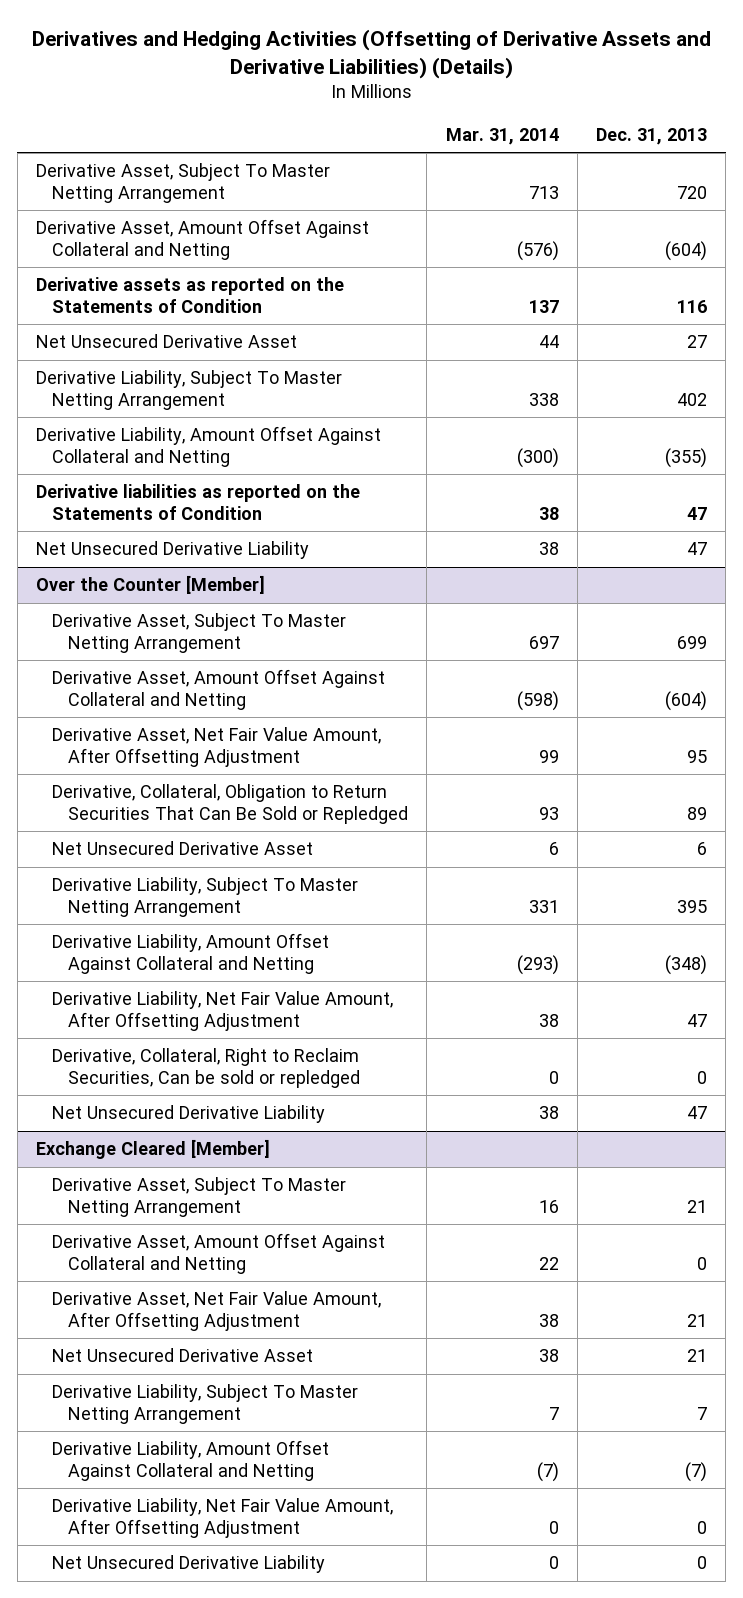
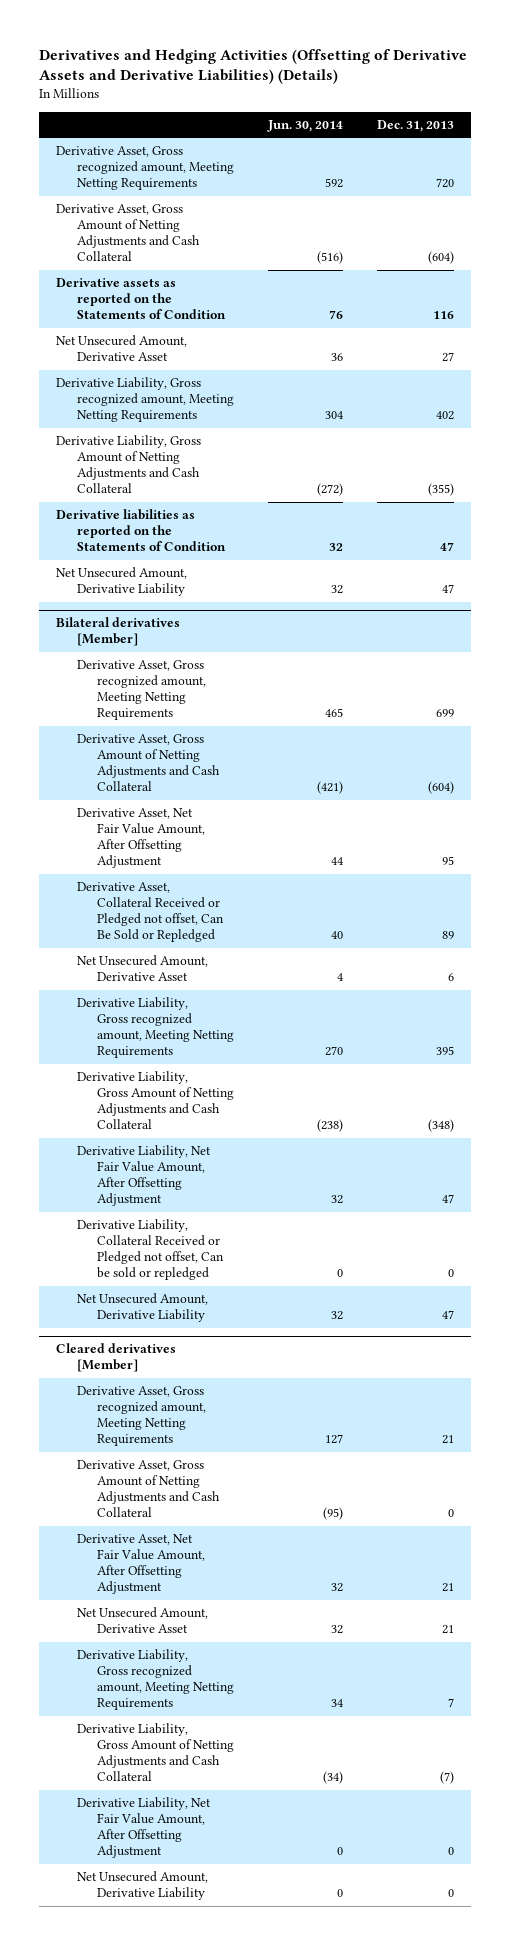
- | Mar. 31, 2014 | Dec. 31, 2013
+ | Jun. 30, 2014 | Dec. 31, 2013
- Derivative Asset, Subject To Master Netting Arrangement | 713 | 720
- Derivative Asset, Amount Offset Against Collateral and Netting | (576) | (604)
+ Derivative Asset, Gross recognized amount, Meeting Netting Requirements | 592 | 720
+ Derivative Asset, Gross Amount of Netting Adjustments and Cash Collateral | (516) | (604)
- Net Unsecured Derivative Asset | 44 | 27
- Derivative Liability, Subject To Master Netting Arrangement | 338 | 402
- Derivative Liability, Amount Offset Against Collateral and Netting | (300) | (355)
+ Net Unsecured Amount, Derivative Asset | 36 | 27
+ Derivative Liability, Gross recognized amount, Meeting Netting Requirements | 304 | 402
+ Derivative Liability, Gross Amount of Netting Adjustments and Cash Collateral | (272) | (355)
- Net Unsecured Derivative Liability | 38 | 47
- Over the Counter [Member]
- Derivative Asset, Subject To Master Netting Arrangement | 697 | 699
- Derivative Asset, Amount Offset Against Collateral and Netting | (598) | (604)
+ Net Unsecured Amount, Derivative Liability | 32 | 47
+ Bilateral derivatives [Member]
+ Derivative Asset, Gross recognized amount, Meeting Netting Requirements | 465 | 699
+ Derivative Asset, Gross Amount of Netting Adjustments and Cash Collateral | (421) | (604)
- Derivative, Collateral, Obligation to Return Securities That Can Be Sold or Repledged | 93 | 89
- Net Unsecured Derivative Asset | 6 | 6
- Derivative Liability, Subject To Master Netting Arrangement | 331 | 395
- Derivative Liability, Amount Offset Against Collateral and Netting | (293) | (348)
+ Derivative Asset, Collateral Received or Pledged not offset, Can Be Sold or Repledged | 40 | 89
+ Net Unsecured Amount, Derivative Asset | 4 | 6
+ Derivative Liability, Gross recognized amount, Meeting Netting Requirements | 270 | 395
+ Derivative Liability, Gross Amount of Netting Adjustments and Cash Collateral | (238) | (348)
- Derivative, Collateral, Right to Reclaim Securities, Can be sold or repledged | 0 | 0
- Net Unsecured Derivative Liability | 38 | 47
- Exchange Cleared [Member]
- Derivative Asset, Subject To Master Netting Arrangement | 16 | 21
- Derivative Asset, Amount Offset Against Collateral and Netting | 22 | 0
+ Derivative Liability, Collateral Received or Pledged not offset, Can be sold or repledged | 0 | 0
+ Net Unsecured Amount, Derivative Liability | 32 | 47
+ Cleared derivatives [Member]
+ Derivative Asset, Gross recognized amount, Meeting Netting Requirements | 127 | 21
+ Derivative Asset, Gross Amount of Netting Adjustments and Cash Collateral | (95) | 0
- Net Unsecured Derivative Asset | 38 | 21
- Derivative Liability, Subject To Master Netting Arrangement | 7 | 7
- Derivative Liability, Amount Offset Against Collateral and Netting | (7) | (7)
+ Net Unsecured Amount, Derivative Asset | 32 | 21
+ Derivative Liability, Gross recognized amount, Meeting Netting Requirements | 34 | 7
+ Derivative Liability, Gross Amount of Netting Adjustments and Cash Collateral | (34) | (7)
- Net Unsecured Derivative Liability | 0 | 0
+ Net Unsecured Amount, Derivative Liability | 0 | 0

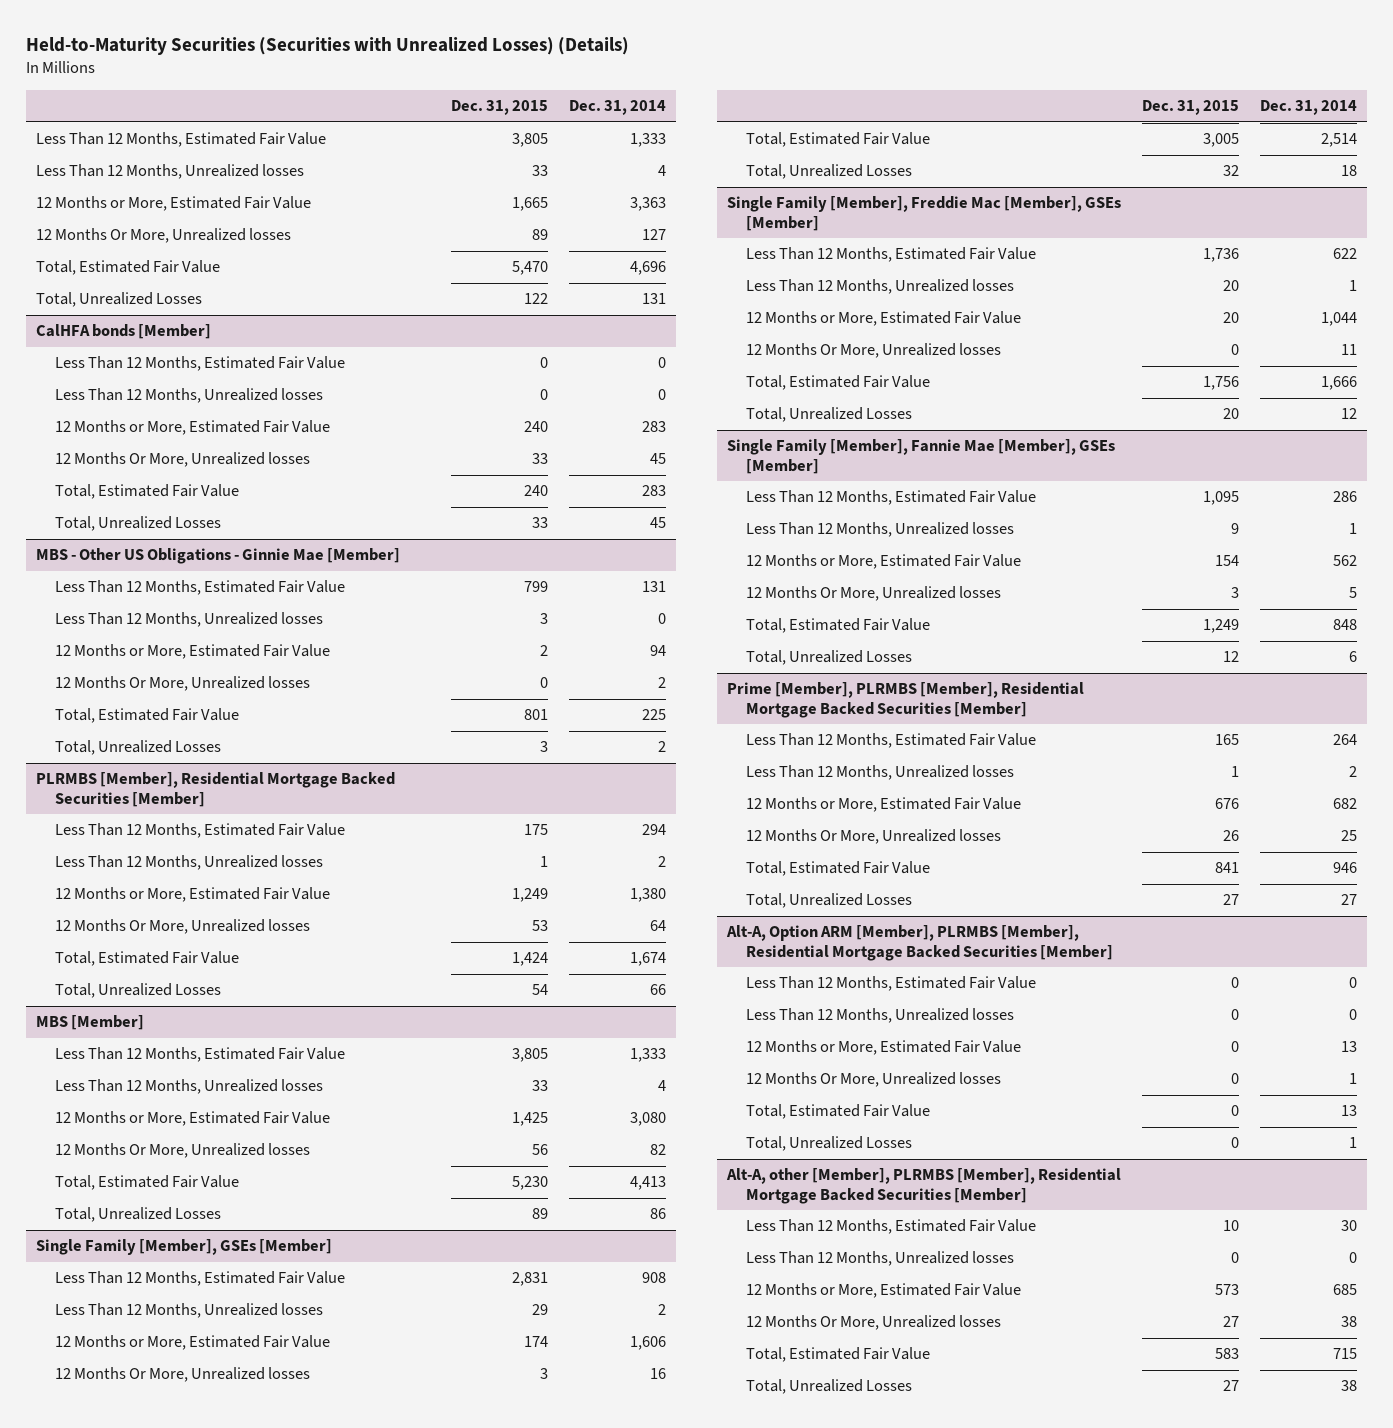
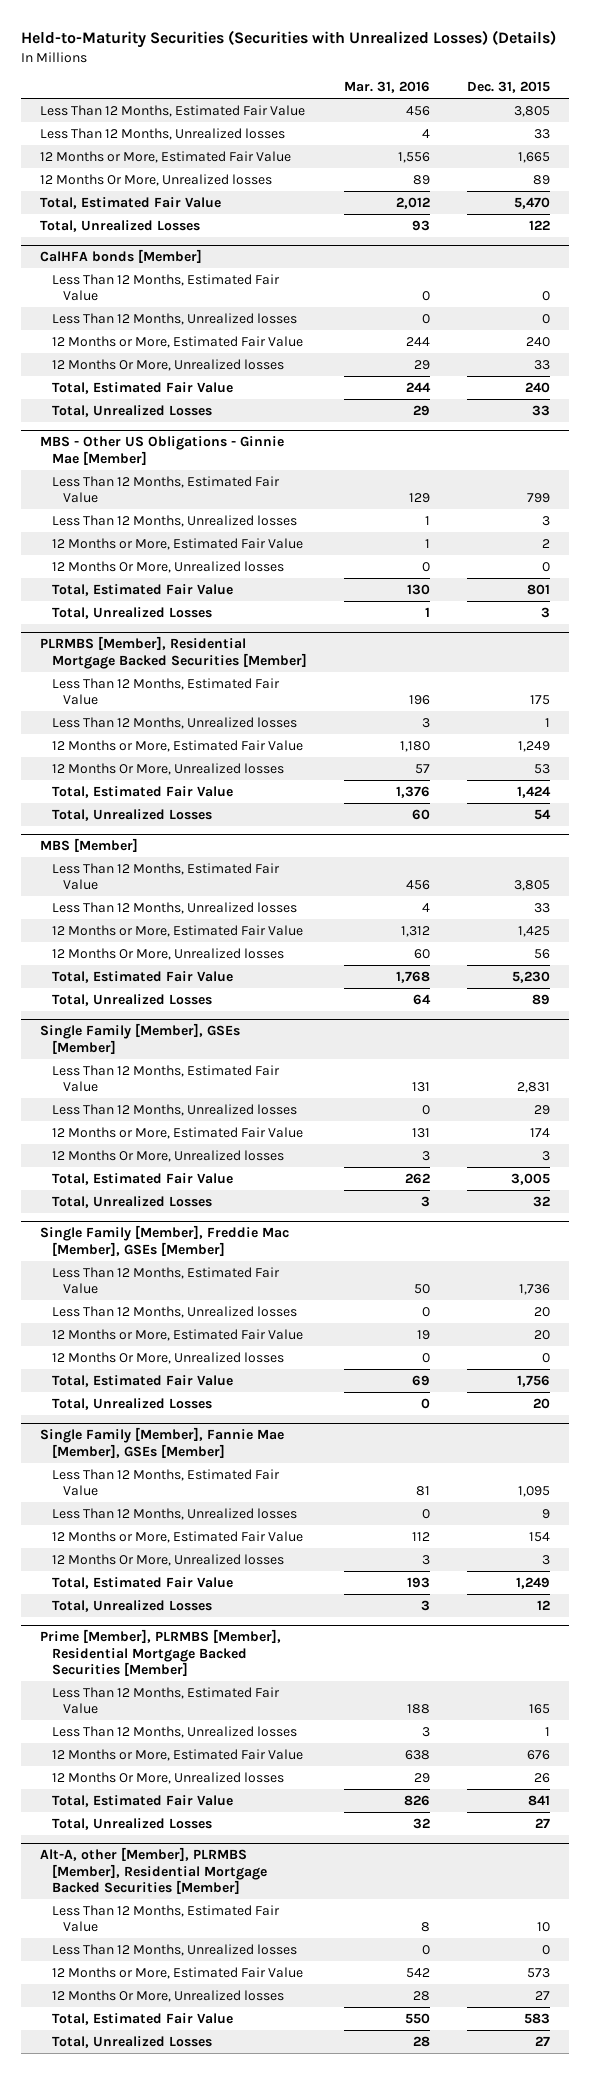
- | Dec. 31, 2015 | Dec. 31, 2014
+ | Mar. 31, 2016 | Dec. 31, 2015
- Alt-A, Option ARM [Member], PLRMBS [Member], Residential Mortgage Backed Securities [Member]
- Less Than 12 Months, Estimated Fair Value | 0 | 0
- Less Than 12 Months, Unrealized losses | 0 | 0
- 12 Months or More, Estimated Fair Value | 0 | 13
- 12 Months Or More, Unrealized losses | 0 | 1
- Total, Estimated Fair Value | 0 | 13
- Total, Unrealized Losses | 0 | 1

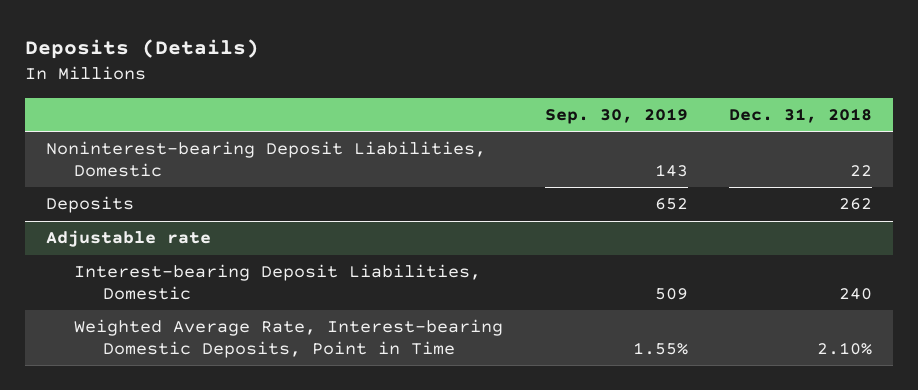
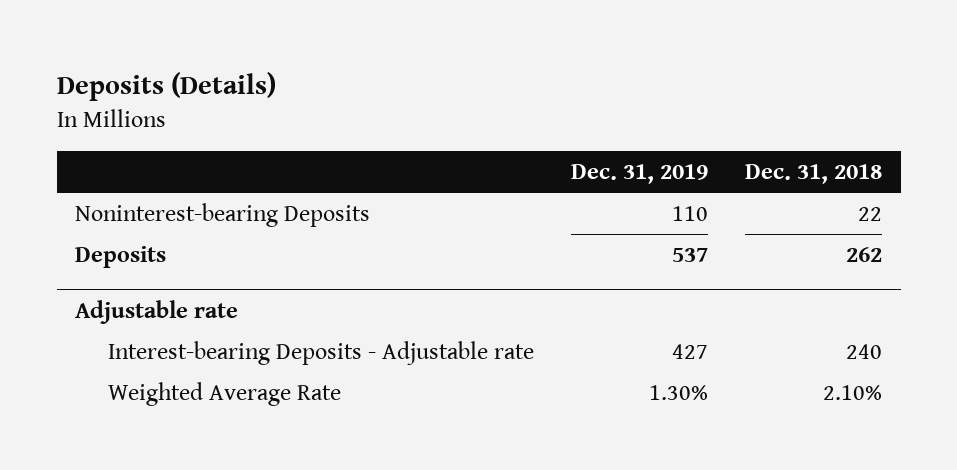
- | Sep. 30, 2019 | Dec. 31, 2018
+ | Dec. 31, 2019 | Dec. 31, 2018
- Noninterest-bearing Deposit Liabilities, Domestic | 143 | 22
+ Noninterest-bearing Deposits | 110 | 22
@ Adjustable rate
- Interest-bearing Deposit Liabilities, Domestic | 509 | 240
- Weighted Average Rate, Interest-bearing Domestic Deposits, Point in Time | 1.55% | 2.10%
+ Interest-bearing Deposits - Adjustable rate | 427 | 240
+ Weighted Average Rate | 1.30% | 2.10%

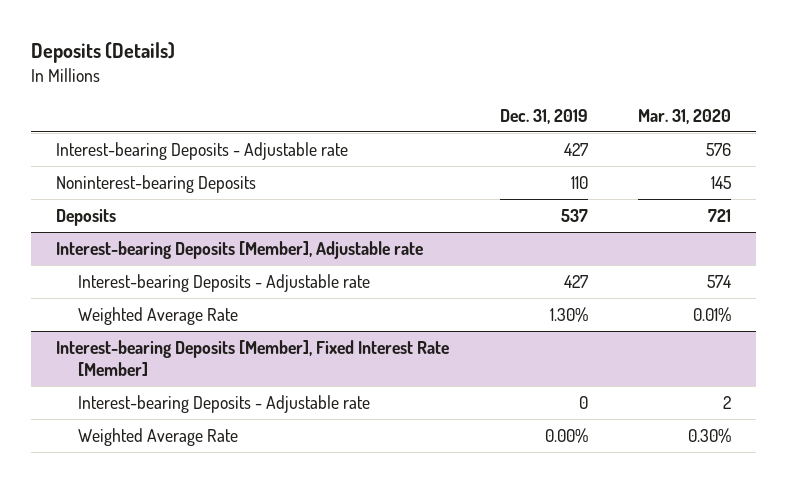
- | Dec. 31, 2019 | Dec. 31, 2018
+ | Dec. 31, 2019 | Mar. 31, 2020
+ Interest-bearing Deposits - Adjustable rate | 427 | 576
- Adjustable rate
+ Interest-bearing Deposits [Member], Adjustable rate
+ Interest-bearing Deposits [Member], Fixed Interest Rate [Member]
+ Interest-bearing Deposits - Adjustable rate | 0 | 2
+ Weighted Average Rate | 0.00% | 0.30%

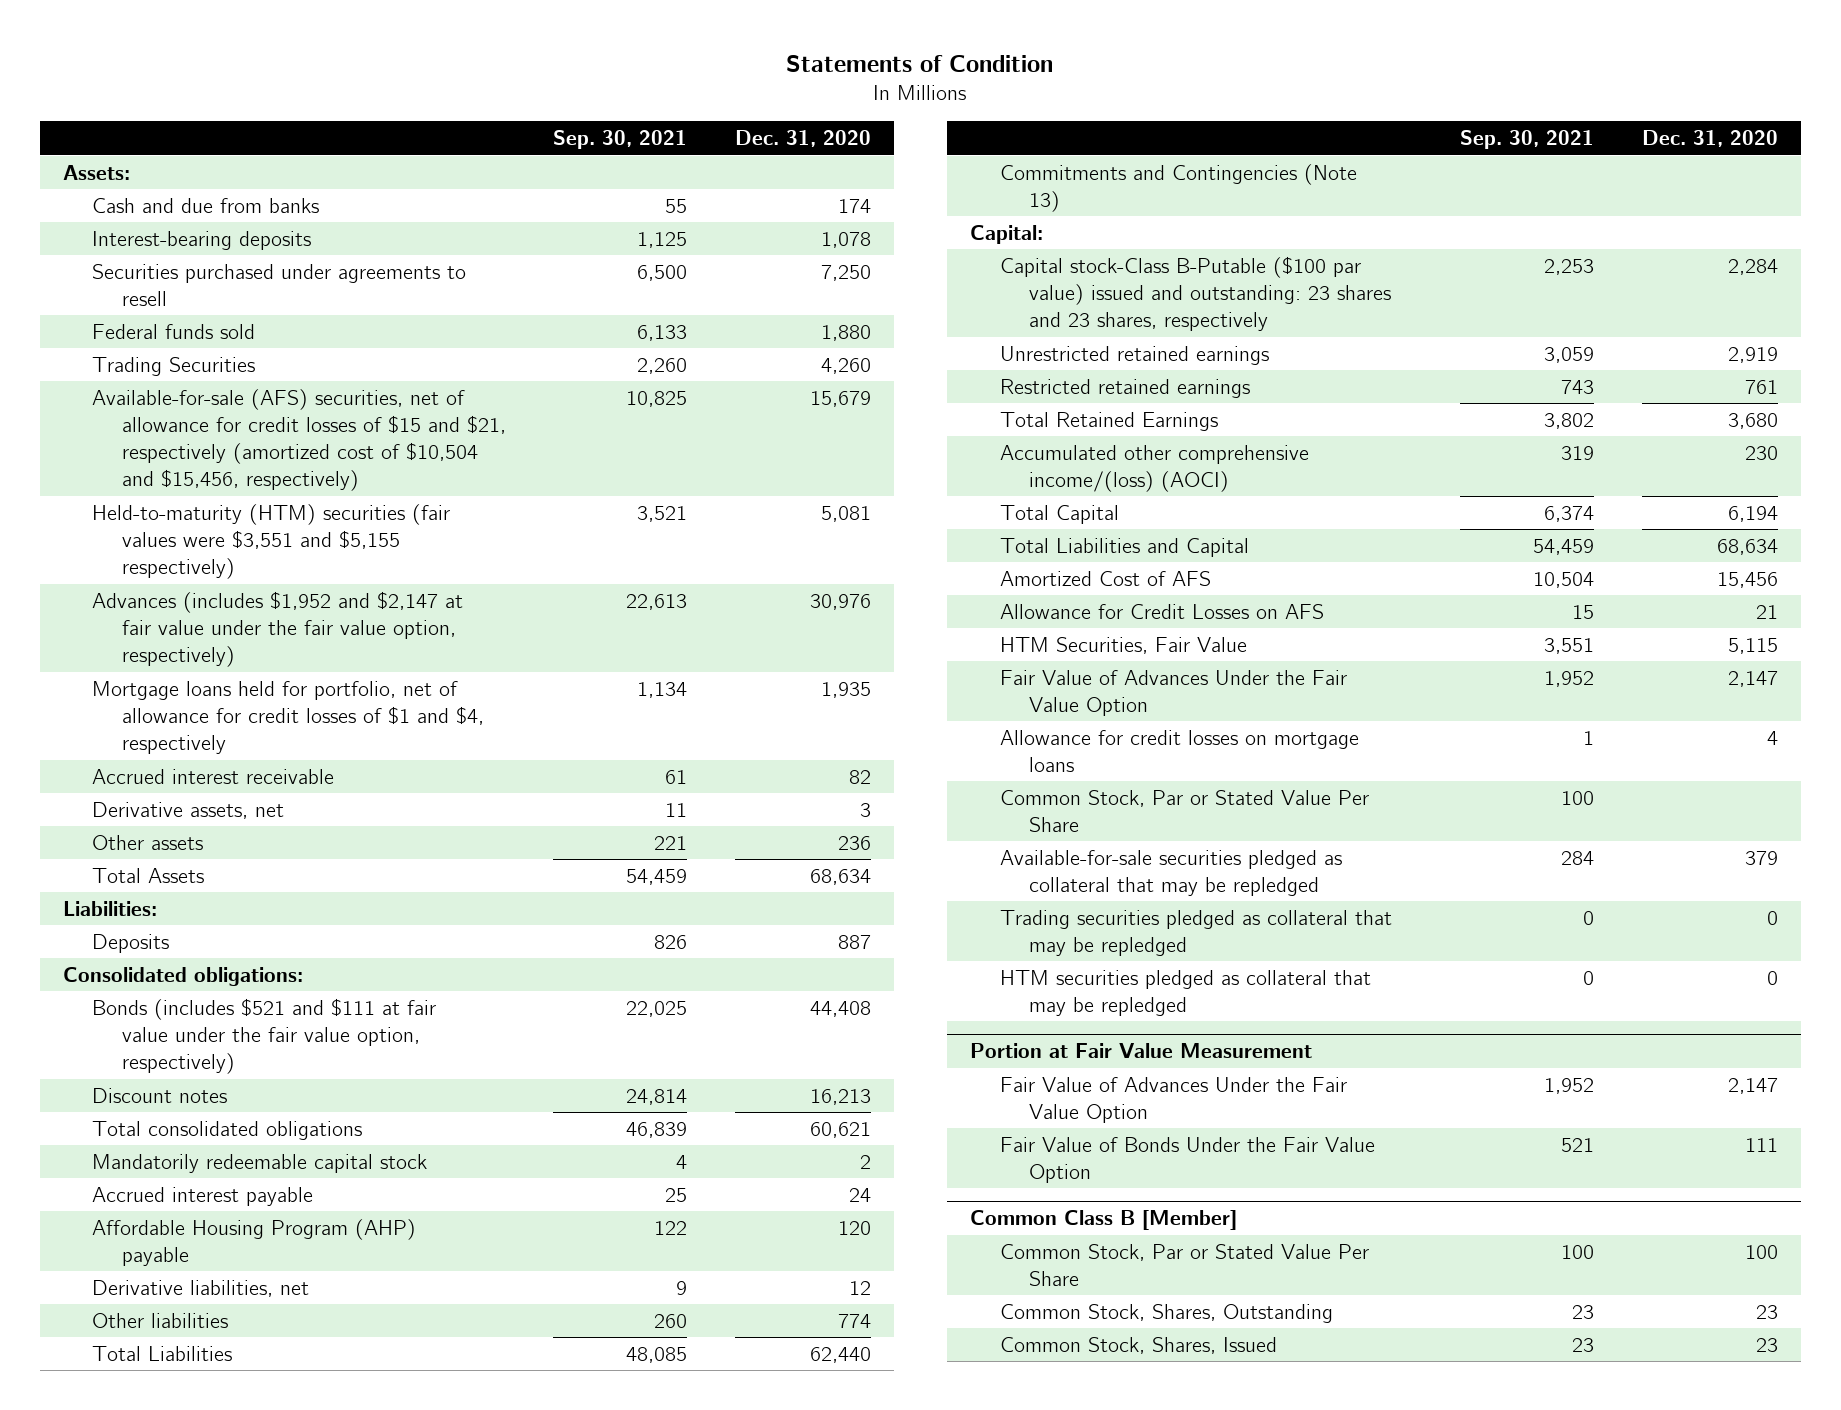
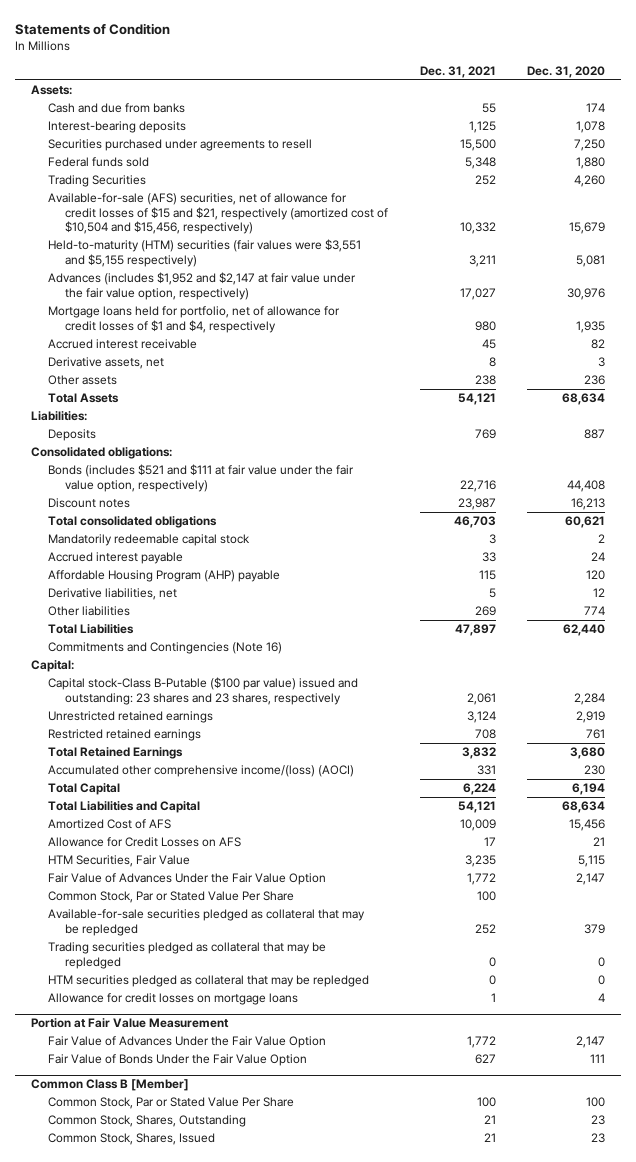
- | Sep. 30, 2021 | Dec. 31, 2020
+ | Dec. 31, 2021 | Dec. 31, 2020
- Commitments and Contingencies (Note 13)
+ Commitments and Contingencies (Note 16)
moved down: Allowance for credit losses on mortgage loans | 1 | 4

